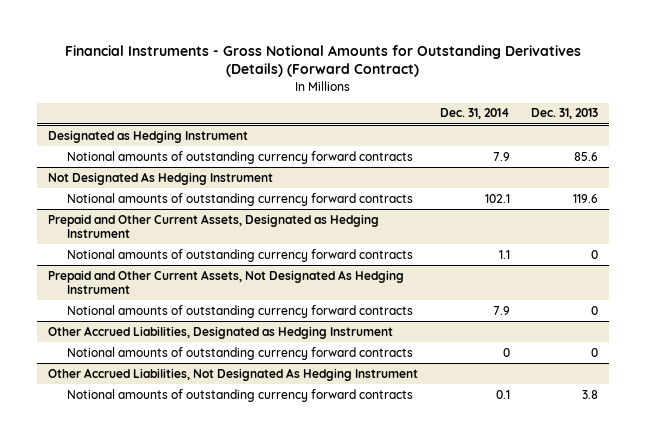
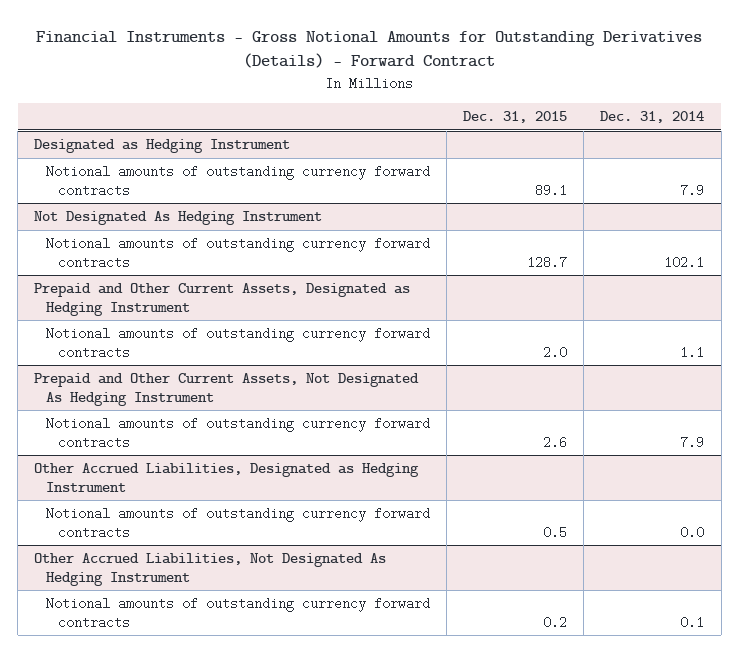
- Financial Instruments - Gross Notional Amounts for Outstanding Derivatives (Details) (Forward Contract)
+ Financial Instruments - Gross Notional Amounts for Outstanding Derivatives (Details) - Forward Contract
- | Dec. 31, 2014 | Dec. 31, 2013
+ | Dec. 31, 2015 | Dec. 31, 2014
@ Other Accrued Liabilities, Designated as Hedging Instrument
- Notional amounts of outstanding currency forward contracts | 0 | 0
+ Notional amounts of outstanding currency forward contracts | 0.5 | 0.0

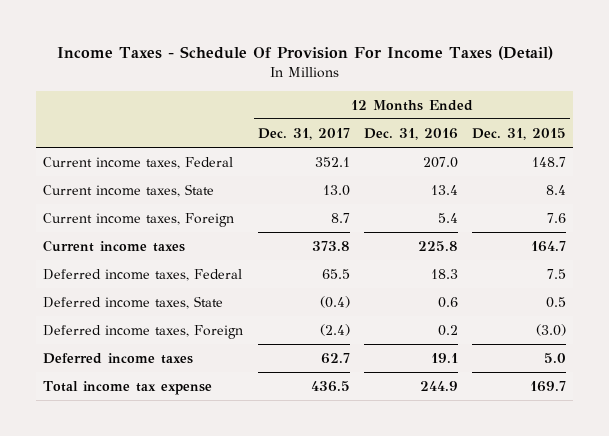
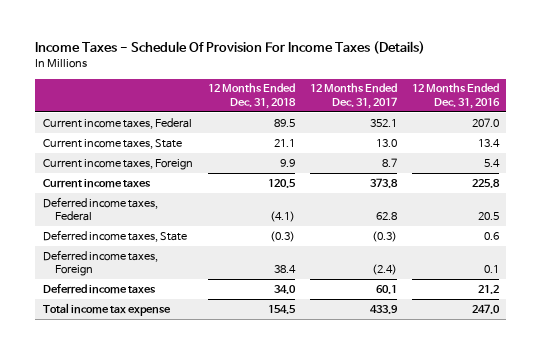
- Income Taxes - Schedule Of Provision For Income Taxes (Detail)
+ Income Taxes - Schedule Of Provision For Income Taxes (Details)
- | 12 Months Ended Dec. 31, 2017 | 12 Months Ended Dec. 31, 2016 | 12 Months Ended Dec. 31, 2015
+ | 12 Months Ended Dec. 31, 2018 | 12 Months Ended Dec. 31, 2017 | 12 Months Ended Dec. 31, 2016
- Deferred income taxes, Federal | 65.5 | 18.3 | 7.5
- Deferred income taxes, State | (0.4) | 0.6 | 0.5
- Deferred income taxes, Foreign | (2.4) | 0.2 | (3.0)
- Deferred income taxes | 62.7 | 19.1 | 5.0
- Total income tax expense | 436.5 | 244.9 | 169.7
+ Deferred income taxes, Federal | (4.1) | 62.8 | 20.5
+ Deferred income taxes, State | (0.3) | (0.3) | 0.6
+ Deferred income taxes, Foreign | 38.4 | (2.4) | 0.1
+ Deferred income taxes | 34.0 | 60.1 | 21.2
+ Total income tax expense | 154.5 | 433.9 | 247.0

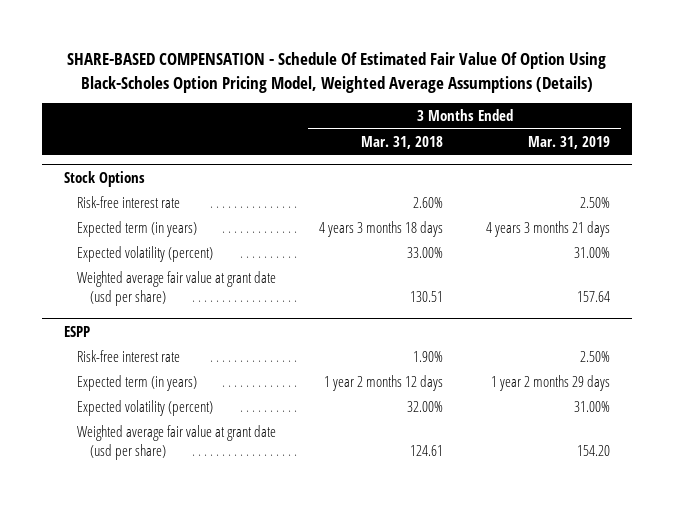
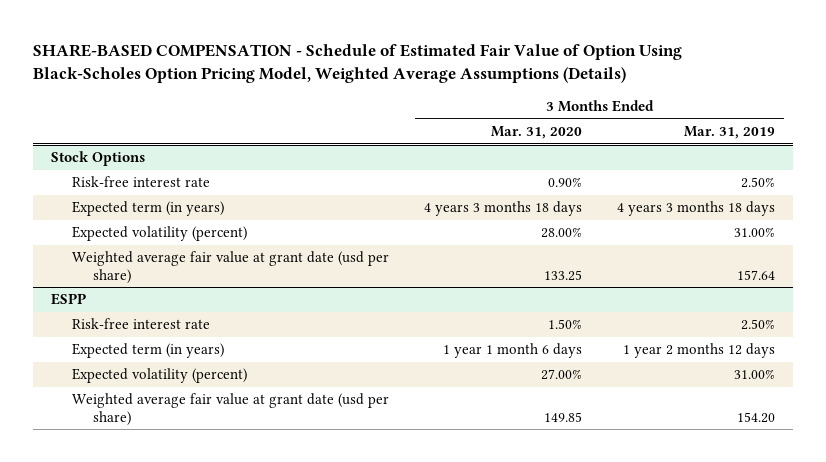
- SHARE-BASED COMPENSATION - Schedule Of Estimated Fair Value Of Option Using Black-Scholes Option Pricing Model, Weighted Average Assumptions (Details)
+ SHARE-BASED COMPENSATION - Schedule of Estimated Fair Value of Option Using Black-Scholes Option Pricing Model, Weighted Average Assumptions (Details)
- | 3 Months Ended Mar. 31, 2018 | 3 Months Ended Mar. 31, 2019
+ | 3 Months Ended Mar. 31, 2020 | 3 Months Ended Mar. 31, 2019
@ Stock Options
- Expected term (in years) | 4 years 3 months 18 days | 4 years 3 months 21 days
+ Expected term (in years) | 4 years 3 months 18 days | 4 years 3 months 18 days
@ ESPP
- Expected term (in years) | 1 year 2 months 12 days | 1 year 2 months 29 days
+ Expected term (in years) | 1 year 1 month 6 days | 1 year 2 months 12 days

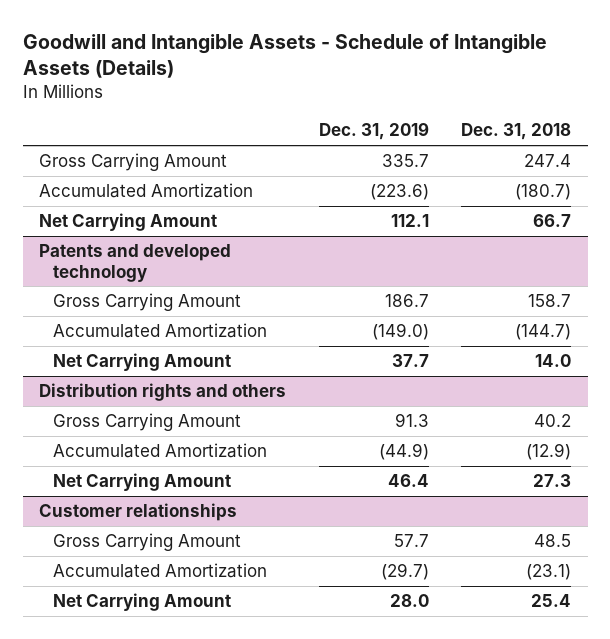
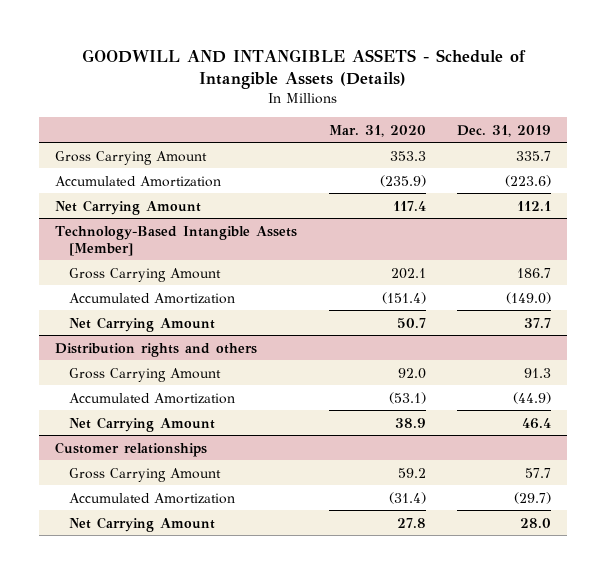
- Goodwill and Intangible Assets - Schedule of Intangible Assets (Details)
+ GOODWILL AND INTANGIBLE ASSETS - Schedule of Intangible Assets (Details)
- | Dec. 31, 2019 | Dec. 31, 2018
+ | Mar. 31, 2020 | Dec. 31, 2019
- Patents and developed technology
+ Technology-Based Intangible Assets [Member]

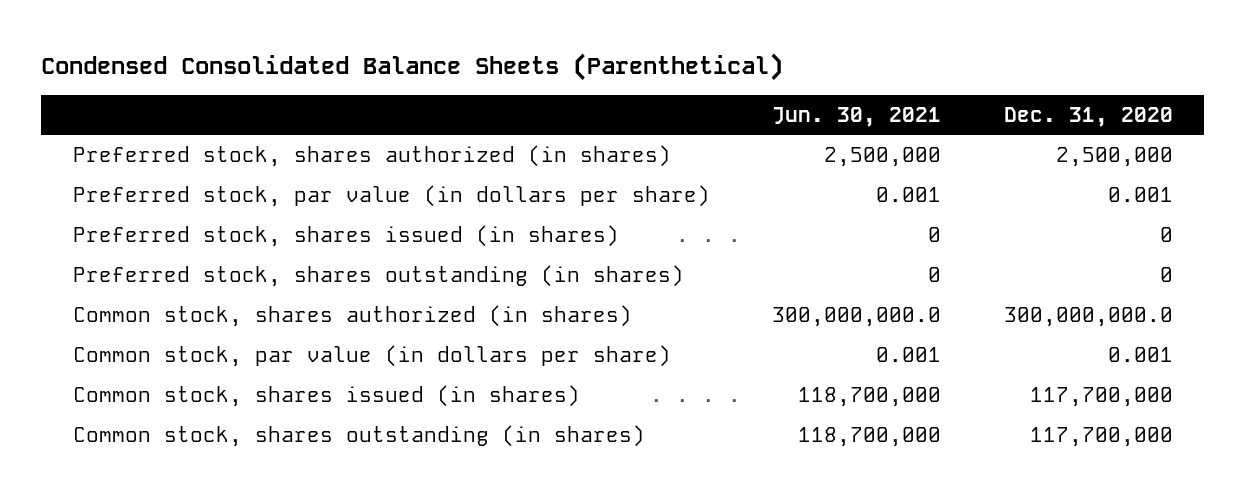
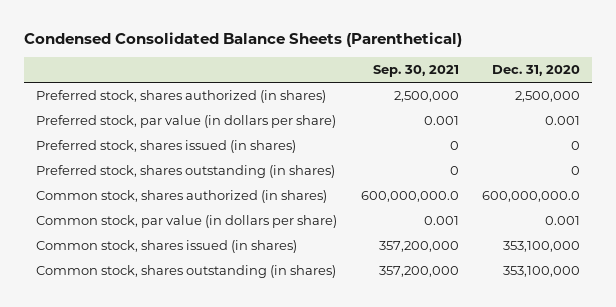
- | Jun. 30, 2021 | Dec. 31, 2020
+ | Sep. 30, 2021 | Dec. 31, 2020
- Common stock, shares authorized (in shares) | 300,000,000.0 | 300,000,000.0
+ Common stock, shares authorized (in shares) | 600,000,000.0 | 600,000,000.0
- Common stock, shares issued (in shares) | 118,700,000 | 117,700,000
- Common stock, shares outstanding (in shares) | 118,700,000 | 117,700,000
+ Common stock, shares issued (in shares) | 357,200,000 | 353,100,000
+ Common stock, shares outstanding (in shares) | 357,200,000 | 353,100,000

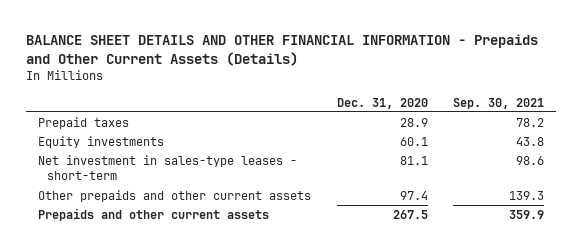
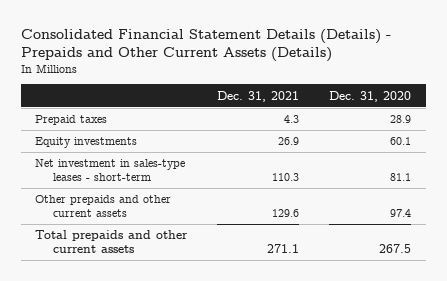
- BALANCE SHEET DETAILS AND OTHER FINANCIAL INFORMATION - Prepaids and Other Current Assets (Details)
+ Consolidated Financial Statement Details (Details) - Prepaids and Other Current Assets (Details)
- | Dec. 31, 2020 | Sep. 30, 2021
+ | Dec. 31, 2021 | Dec. 31, 2020
- Prepaids and other current assets | 267.5 | 359.9
+ Total prepaids and other current assets | 271.1 | 267.5

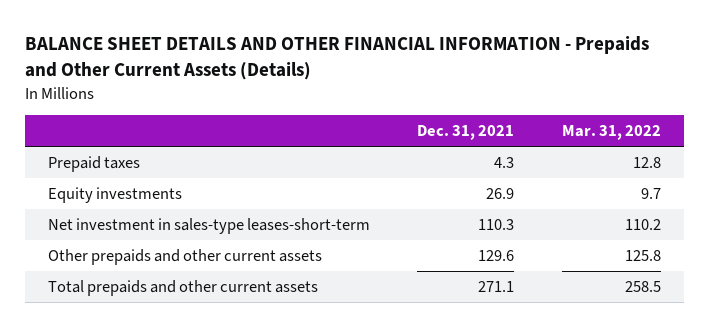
- Consolidated Financial Statement Details (Details) - Prepaids and Other Current Assets (Details)
+ BALANCE SHEET DETAILS AND OTHER FINANCIAL INFORMATION - Prepaids and Other Current Assets (Details)
- | Dec. 31, 2021 | Dec. 31, 2020
+ | Dec. 31, 2021 | Mar. 31, 2022
- Net investment in sales-type leases - short-term | 110.3 | 81.1
+ Net investment in sales-type leases-short-term | 110.3 | 110.2

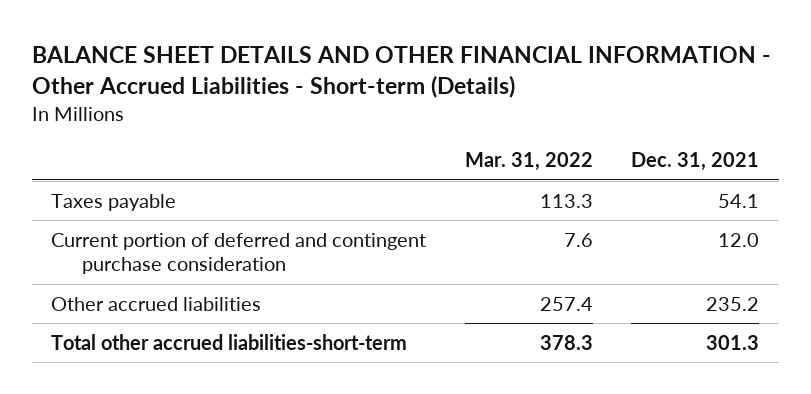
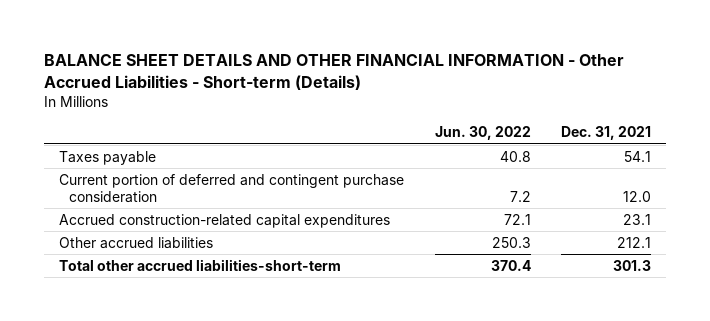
- | Mar. 31, 2022 | Dec. 31, 2021
+ | Jun. 30, 2022 | Dec. 31, 2021
- Other accrued liabilities | 257.4 | 235.2
+ Accrued construction-related capital expenditures | 72.1 | 23.1
+ Other accrued liabilities | 250.3 | 212.1

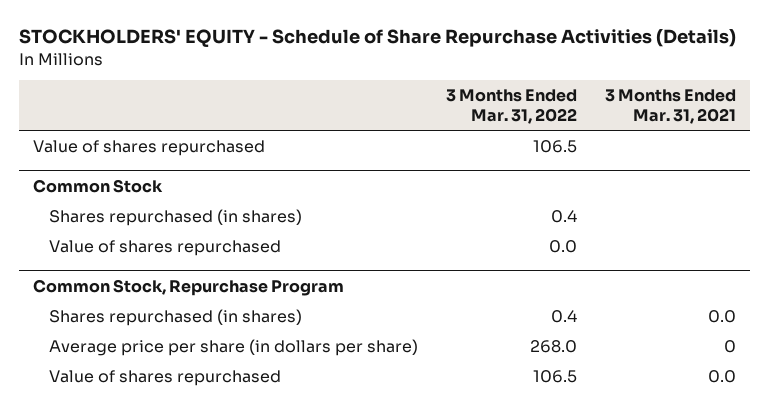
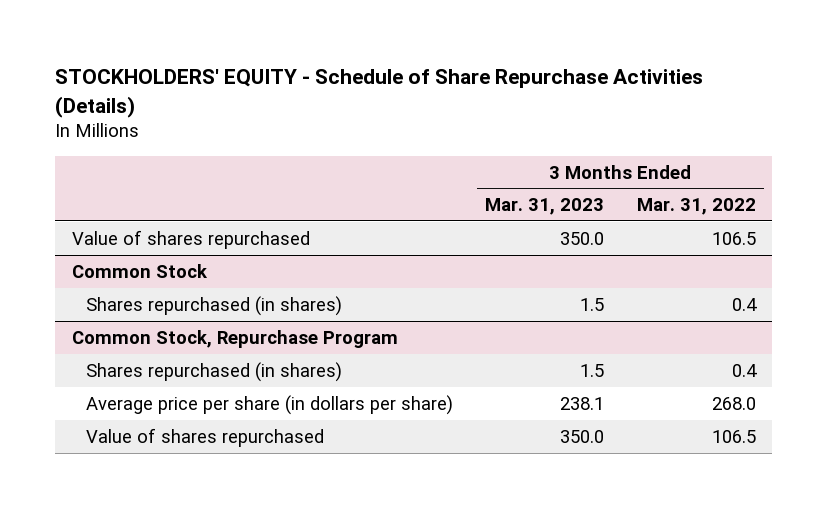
- | 3 Months Ended Mar. 31, 2022 | 3 Months Ended Mar. 31, 2021
+ | 3 Months Ended Mar. 31, 2023 | 3 Months Ended Mar. 31, 2022
@ Common Stock
- Value of shares repurchased | 0.0 |

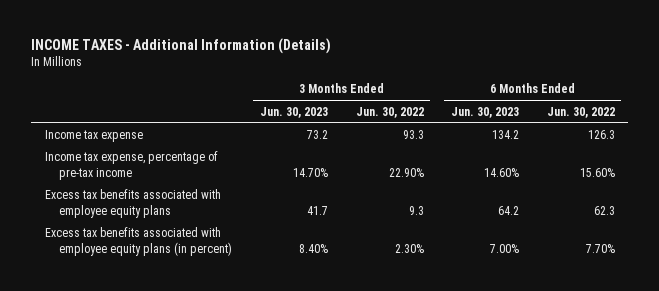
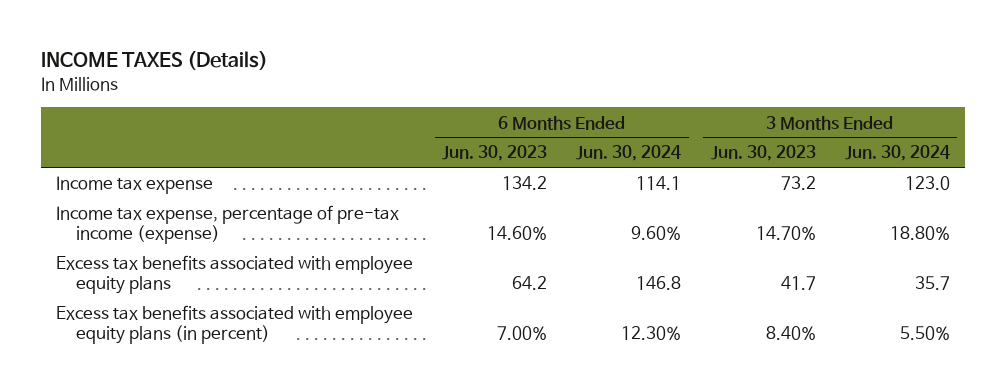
- INCOME TAXES - Additional Information (Details)
+ INCOME TAXES (Details)
- | 3 Months Ended Jun. 30, 2023 | 3 Months Ended Jun. 30, 2022 | 6 Months Ended Jun. 30, 2023 | 6 Months Ended Jun. 30, 2022
+ | 6 Months Ended Jun. 30, 2023 | 6 Months Ended Jun. 30, 2024 | 3 Months Ended Jun. 30, 2023 | 3 Months Ended Jun. 30, 2024
- Income tax expense, percentage of pre-tax income | 14.70% | 22.90% | 14.60% | 15.60%
+ Income tax expense, percentage of pre-tax income (expense) | 14.60% | 9.60% | 14.70% | 18.80%

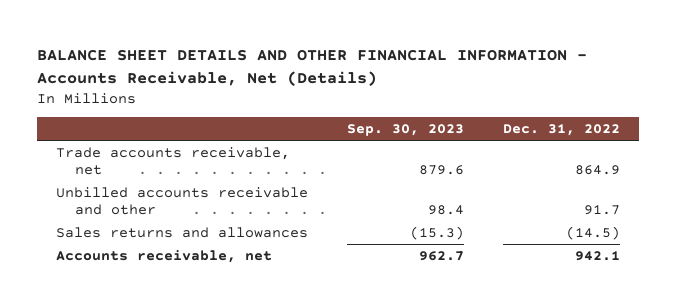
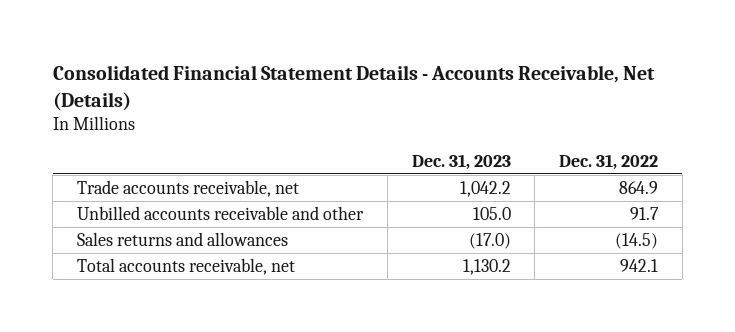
- BALANCE SHEET DETAILS AND OTHER FINANCIAL INFORMATION - Accounts Receivable, Net (Details)
+ Consolidated Financial Statement Details - Accounts Receivable, Net (Details)
- | Sep. 30, 2023 | Dec. 31, 2022
+ | Dec. 31, 2023 | Dec. 31, 2022
- Accounts receivable, net | 962.7 | 942.1
+ Total accounts receivable, net | 1,130.2 | 942.1

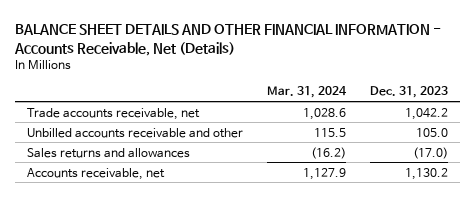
- Consolidated Financial Statement Details - Accounts Receivable, Net (Details)
+ BALANCE SHEET DETAILS AND OTHER FINANCIAL INFORMATION - Accounts Receivable, Net (Details)
- | Dec. 31, 2023 | Dec. 31, 2022
+ | Mar. 31, 2024 | Dec. 31, 2023
- Total accounts receivable, net | 1,130.2 | 942.1
+ Accounts receivable, net | 1,127.9 | 1,130.2

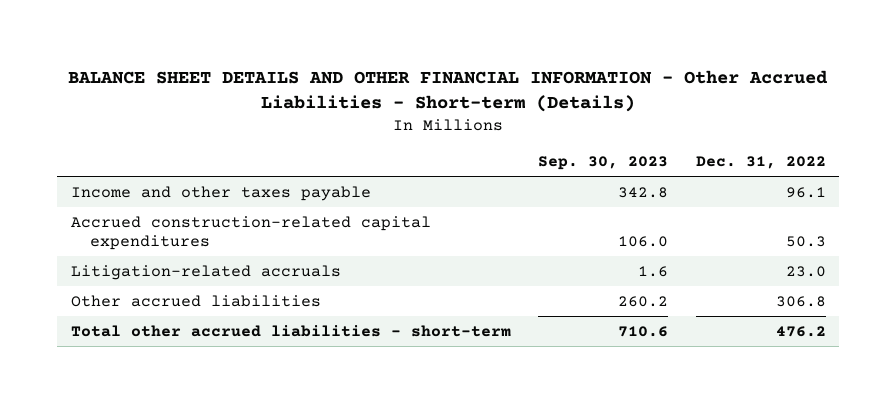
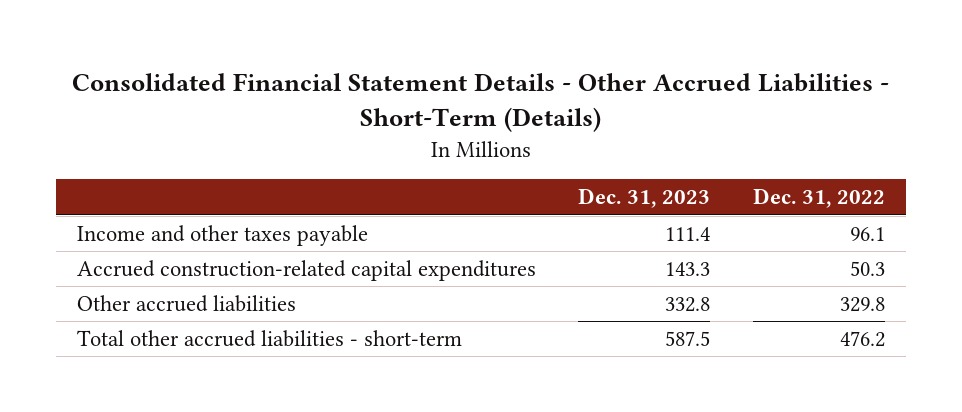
- BALANCE SHEET DETAILS AND OTHER FINANCIAL INFORMATION - Other Accrued Liabilities - Short-term (Details)
+ Consolidated Financial Statement Details - Other Accrued Liabilities - Short-Term (Details)
- | Sep. 30, 2023 | Dec. 31, 2022
+ | Dec. 31, 2023 | Dec. 31, 2022
- Litigation-related accruals | 1.6 | 23.0
- Other accrued liabilities | 260.2 | 306.8
+ Other accrued liabilities | 332.8 | 329.8

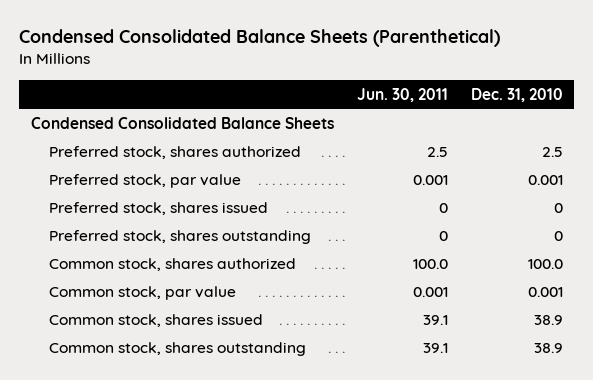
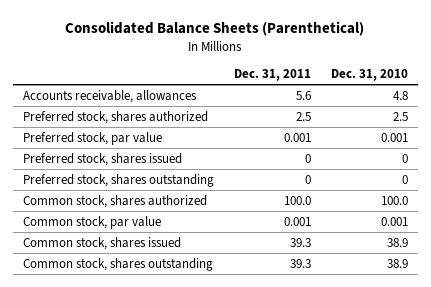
- Condensed Consolidated Balance Sheets (Parenthetical)
+ Consolidated Balance Sheets (Parenthetical)
- | Jun. 30, 2011 | Dec. 31, 2010
+ | Dec. 31, 2011 | Dec. 31, 2010
- Condensed Consolidated Balance Sheets
+ Accounts receivable, allowances | 5.6 | 4.8

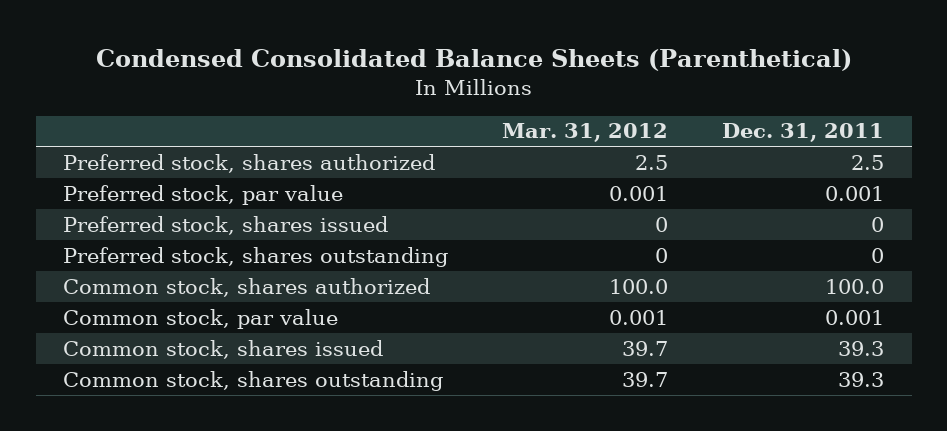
- Consolidated Balance Sheets (Parenthetical)
+ Condensed Consolidated Balance Sheets (Parenthetical)
- | Dec. 31, 2011 | Dec. 31, 2010
+ | Mar. 31, 2012 | Dec. 31, 2011
- Accounts receivable, allowances | 5.6 | 4.8

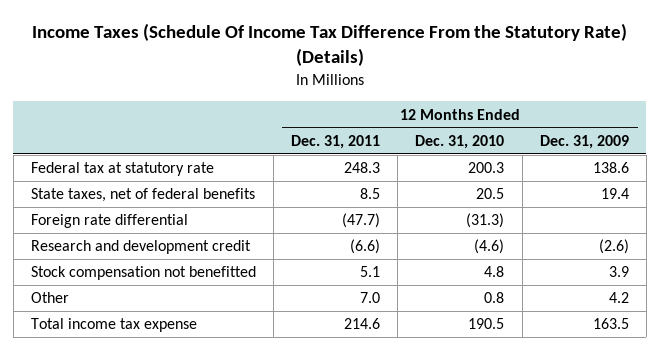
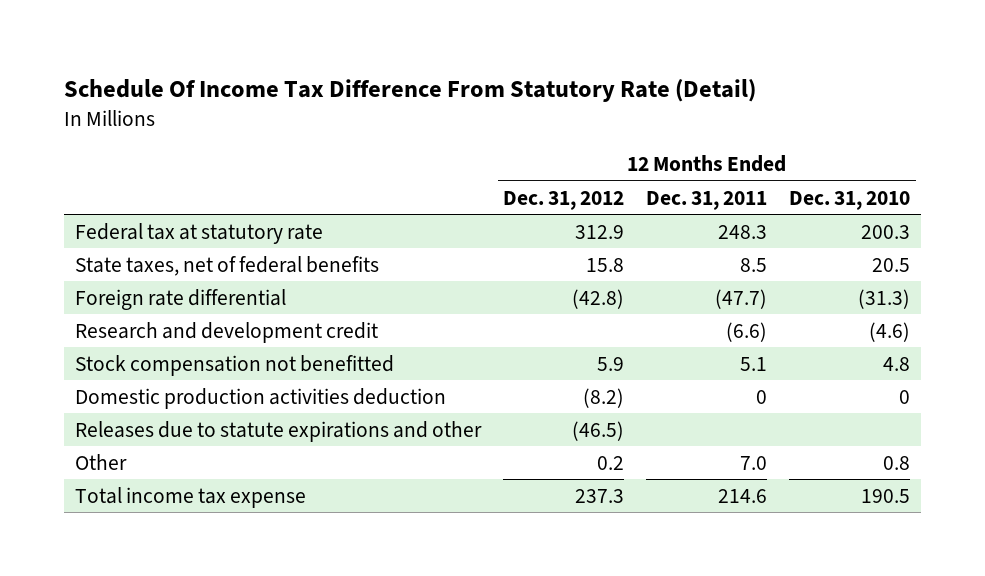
- Income Taxes (Schedule Of Income Tax Difference From the Statutory Rate) (Details)
+ Schedule Of Income Tax Difference From Statutory Rate (Detail)
- | 12 Months Ended Dec. 31, 2011 | 12 Months Ended Dec. 31, 2010 | 12 Months Ended Dec. 31, 2009
+ | 12 Months Ended Dec. 31, 2012 | 12 Months Ended Dec. 31, 2011 | 12 Months Ended Dec. 31, 2010
+ Domestic production activities deduction | (8.2) | 0 | 0
+ Releases due to statute expirations and other | (46.5) | |

